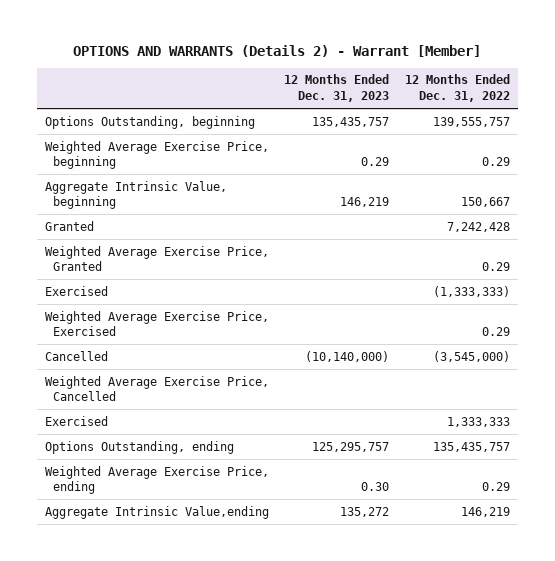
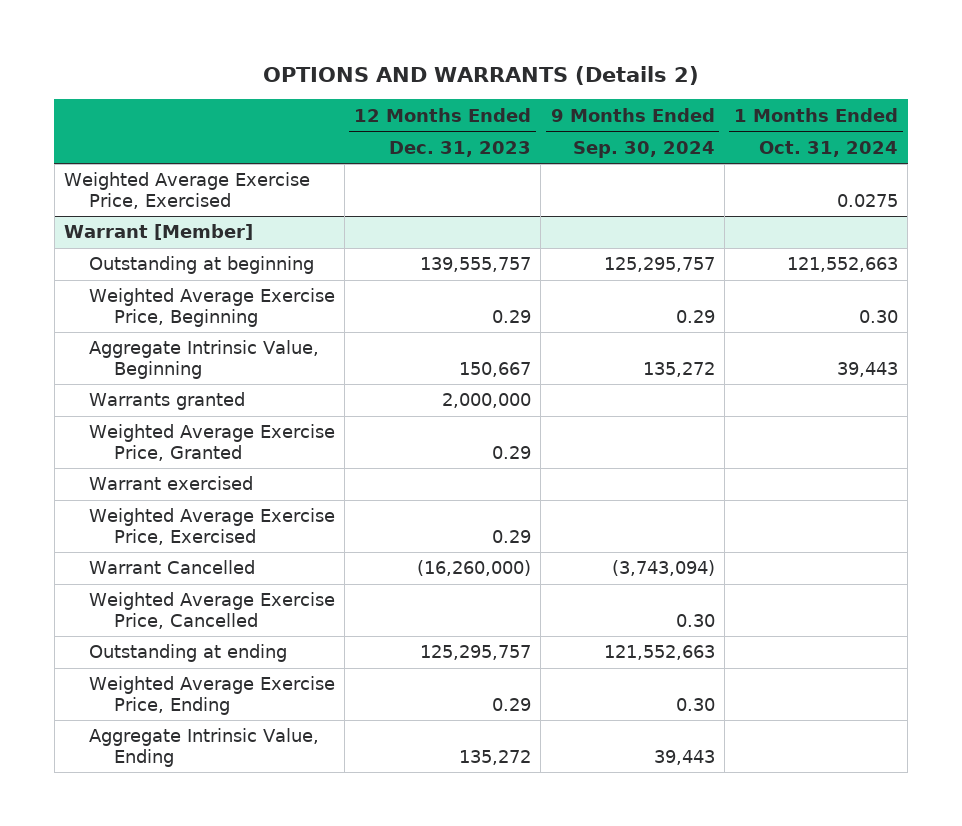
- OPTIONS AND WARRANTS (Details 2) - Warrant [Member]
+ OPTIONS AND WARRANTS (Details 2)
- | 12 Months Ended Dec. 31, 2023 | 12 Months Ended Dec. 31, 2022
+ | 12 Months Ended Dec. 31, 2023 | 9 Months Ended Sep. 30, 2024 | 1 Months Ended Oct. 31, 2024
- Options Outstanding, beginning | 135,435,757 | 139,555,757
- Weighted Average Exercise Price, beginning | 0.29 | 0.29
- Aggregate Intrinsic Value, beginning | 146,219 | 150,667
- Granted | | 7,242,428
- Weighted Average Exercise Price, Granted | | 0.29
- Exercised | | (1,333,333)
- Cancelled | (10,140,000) | (3,545,000)
- Weighted Average Exercise Price, Cancelled
- Exercised | | 1,333,333
- Options Outstanding, ending | 125,295,757 | 135,435,757
- Weighted Average Exercise Price, ending | 0.30 | 0.29
- Aggregate Intrinsic Value,ending | 135,272 | 146,219
+ Warrant [Member]
+ Outstanding at beginning | 139,555,757 | 125,295,757 | 121,552,663
+ Weighted Average Exercise Price, Beginning | 0.29 | 0.29 | 0.30
+ Aggregate Intrinsic Value, Beginning | 150,667 | 135,272 | 39,443
+ Warrants granted | 2,000,000 | |
+ Weighted Average Exercise Price, Granted | 0.29 | |
+ Warrant exercised
+ Weighted Average Exercise Price, Exercised | 0.29 | |
+ Warrant Cancelled | (16,260,000) | (3,743,094) |
+ Weighted Average Exercise Price, Cancelled | | 0.30 |
+ Outstanding at ending | 125,295,757 | 121,552,663 |
+ Weighted Average Exercise Price, Ending | 0.29 | 0.30 |
+ Aggregate Intrinsic Value, Ending | 135,272 | 39,443 |

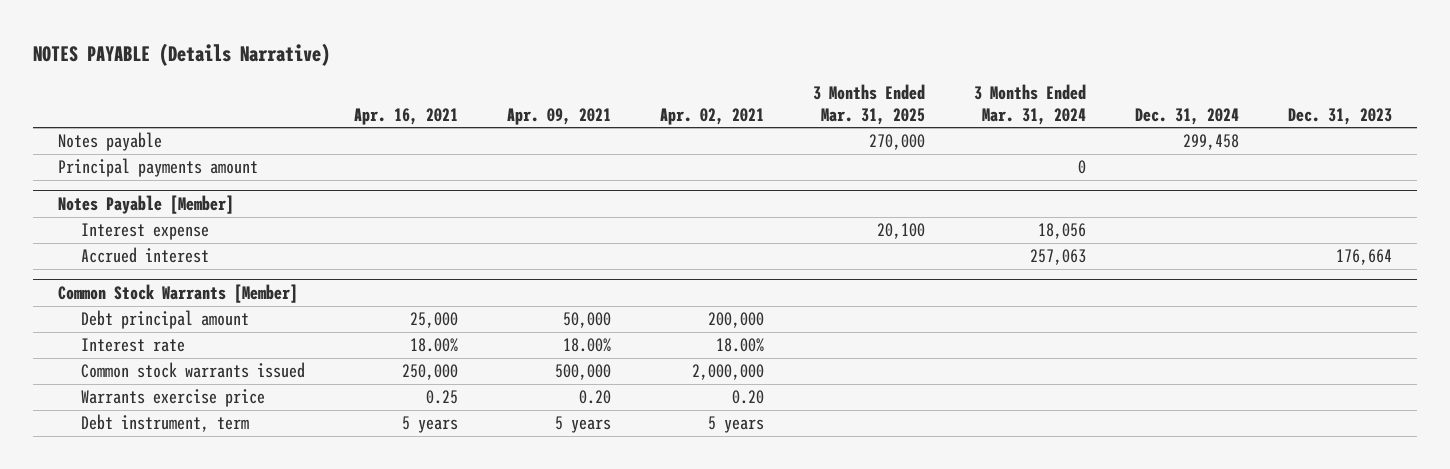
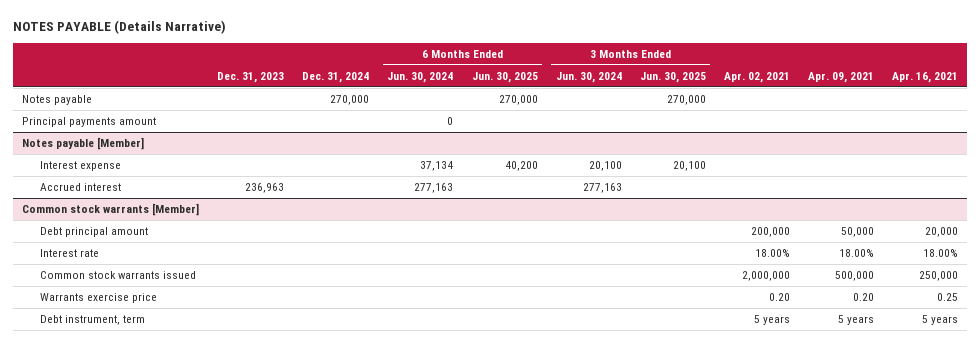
- | Apr. 16, 2021 | Apr. 09, 2021 | Apr. 02, 2021 | 3 Months Ended Mar. 31, 2025 | 3 Months Ended Mar. 31, 2024 | Dec. 31, 2024 | Dec. 31, 2023
+ | Dec. 31, 2023 | Dec. 31, 2024 | 6 Months Ended Jun. 30, 2024 | 6 Months Ended Jun. 30, 2025 | 3 Months Ended Jun. 30, 2024 | 3 Months Ended Jun. 30, 2025 | Apr. 02, 2021 | Apr. 09, 2021 | Apr. 16, 2021
- Notes payable | | | | 270,000 | | 299,458 |
+ Notes payable | | 270,000 | | 270,000 | | 270,000 | | |
- Notes Payable [Member]
+ Notes payable [Member]
- Accrued interest | | | | | 257,063 | | 176,664
- Common Stock Warrants [Member]
- Debt principal amount | 25,000 | 50,000 | 200,000 | | | |
+ Accrued interest | 236,963 | | 277,163 | | 277,163 | | | |
+ Common stock warrants [Member]
+ Debt principal amount | | | | | | | 200,000 | 50,000 | 20,000

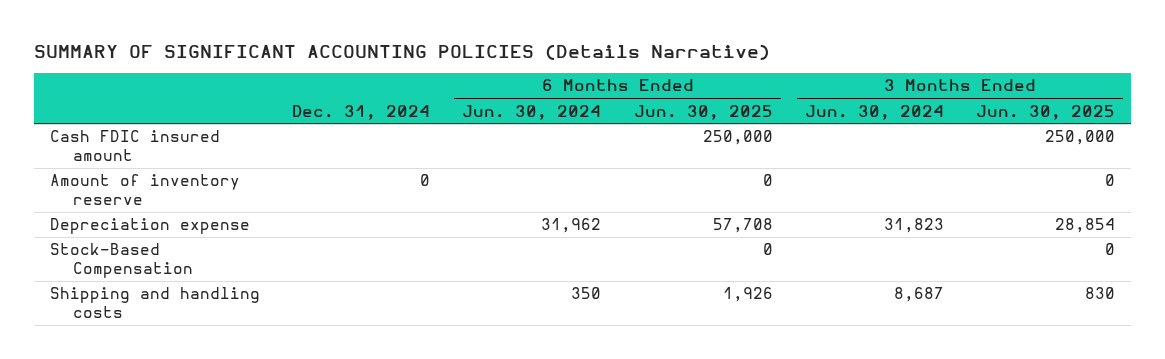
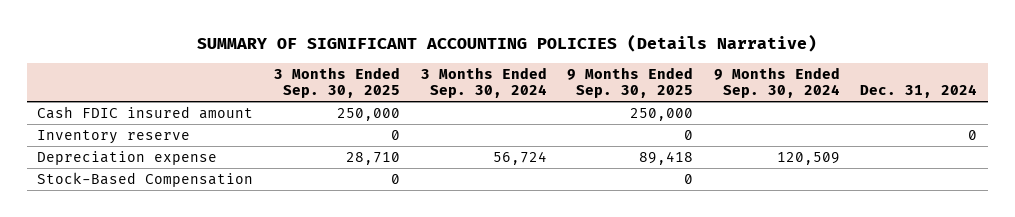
- | Dec. 31, 2024 | 6 Months Ended Jun. 30, 2024 | 6 Months Ended Jun. 30, 2025 | 3 Months Ended Jun. 30, 2024 | 3 Months Ended Jun. 30, 2025
+ | 3 Months Ended Sep. 30, 2025 | 3 Months Ended Sep. 30, 2024 | 9 Months Ended Sep. 30, 2025 | 9 Months Ended Sep. 30, 2024 | Dec. 31, 2024
- Amount of inventory reserve | 0 | | 0 | | 0
+ Inventory reserve | 0 | | 0 | | 0
- Shipping and handling costs | | 350 | 1,926 | 8,687 | 830

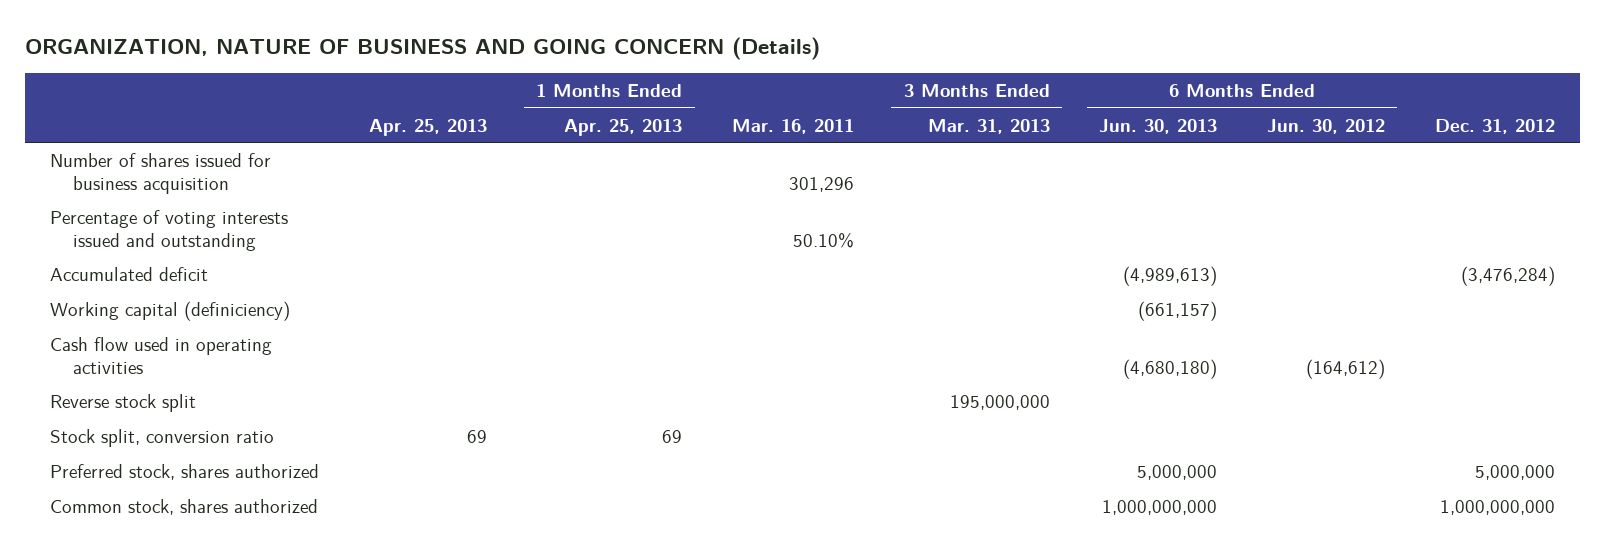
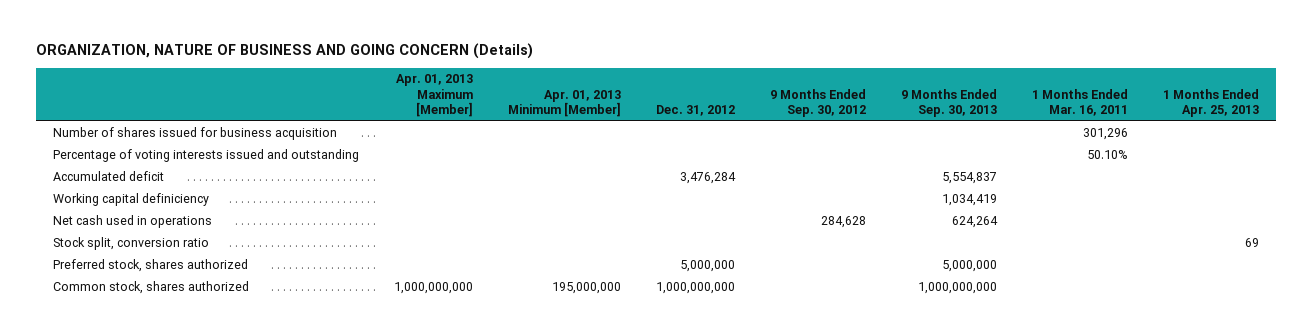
- | Apr. 25, 2013 | 1 Months Ended Apr. 25, 2013 | Mar. 16, 2011 | 3 Months Ended Mar. 31, 2013 | 6 Months Ended Jun. 30, 2013 | 6 Months Ended Jun. 30, 2012 | Dec. 31, 2012
+ | Apr. 01, 2013 Maximum [Member] | Apr. 01, 2013 Minimum [Member] | Dec. 31, 2012 | 9 Months Ended Sep. 30, 2012 | 9 Months Ended Sep. 30, 2013 | 1 Months Ended Mar. 16, 2011 | 1 Months Ended Apr. 25, 2013
- Accumulated deficit | | | | | (4,989,613) | | (3,476,284)
- Working capital (definiciency) | | | | | (661,157) | |
- Cash flow used in operating activities | | | | | (4,680,180) | (164,612) |
- Reverse stock split | | | | 195,000,000 | | |
+ Accumulated deficit | | | 3,476,284 | | 5,554,837 | |
+ Working capital definiciency | | | | | 1,034,419 | |
+ Net cash used in operations | | | | 284,628 | 624,264 | |

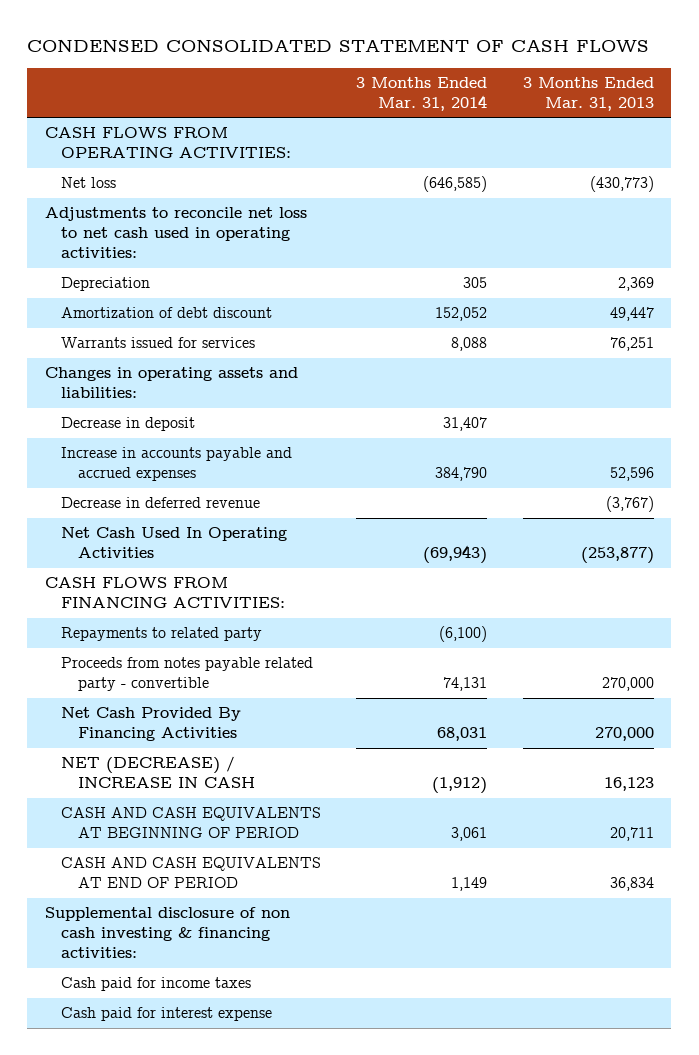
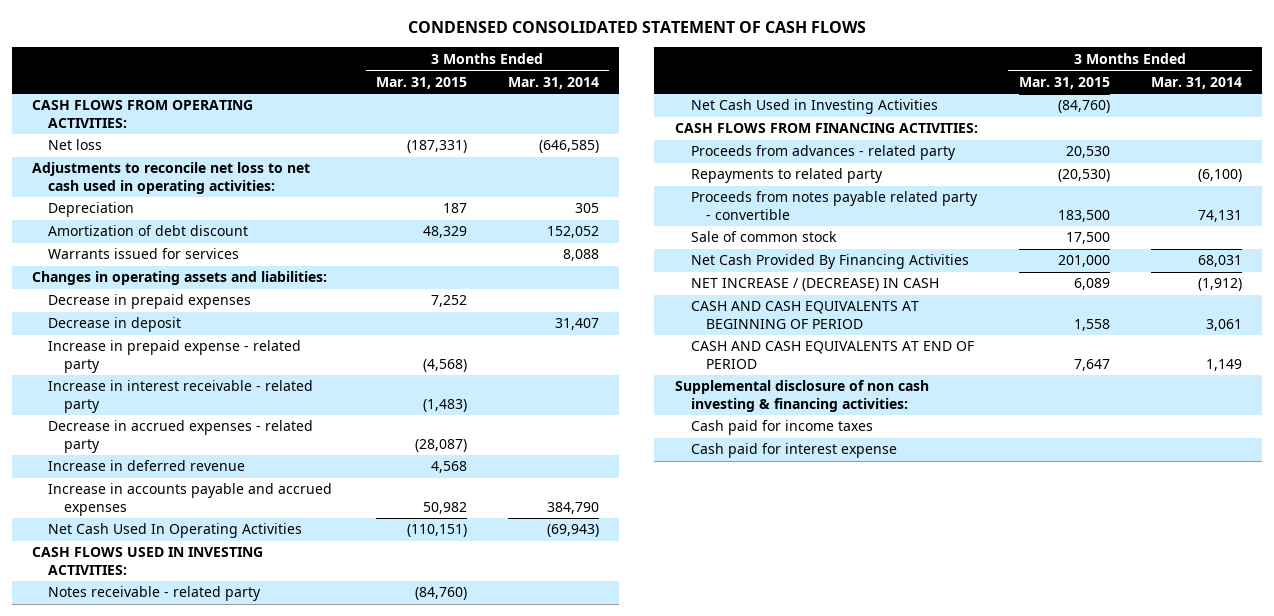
- | 3 Months Ended Mar. 31, 2014 | 3 Months Ended Mar. 31, 2013
+ | 3 Months Ended Mar. 31, 2015 | 3 Months Ended Mar. 31, 2014
+ Decrease in prepaid expenses | 7,252 |
+ Increase in prepaid expense - related party | (4,568) |
+ Increase in interest receivable - related party | (1,483) |
+ Decrease in accrued expenses - related party | (28,087) |
+ Increase in deferred revenue | 4,568 |
- Decrease in deferred revenue | | (3,767)
+ CASH FLOWS USED IN INVESTING ACTIVITIES:
+ Notes receivable - related party | (84,760) |
+ Net Cash Used in Investing Activities | (84,760) |
+ Proceeds from advances - related party | 20,530 |
+ Sale of common stock | 17,500 |
- NET (DECREASE) / INCREASE IN CASH | (1,912) | 16,123
+ NET INCREASE / (DECREASE) IN CASH | 6,089 | (1,912)

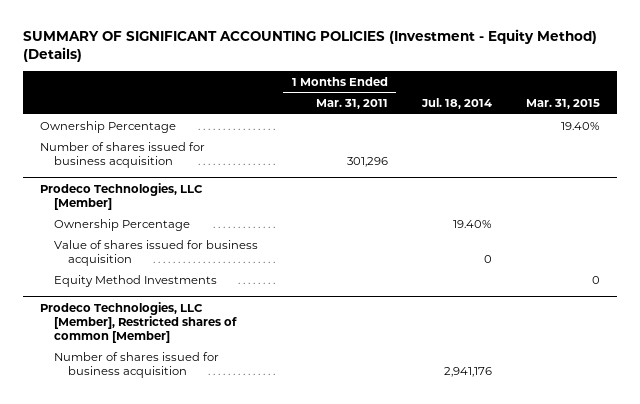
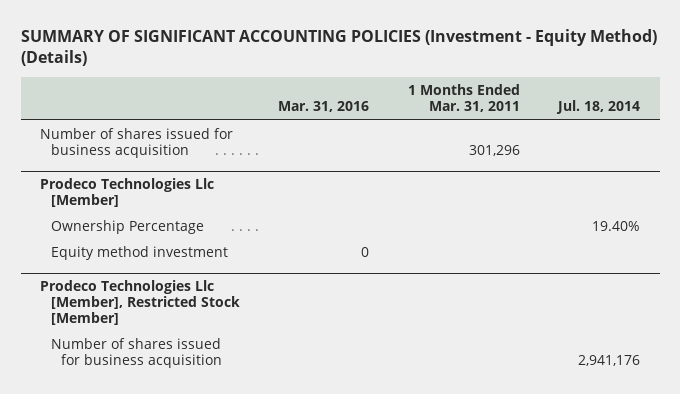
- | 1 Months Ended Mar. 31, 2011 | Jul. 18, 2014 | Mar. 31, 2015
+ | Mar. 31, 2016 | 1 Months Ended Mar. 31, 2011 | Jul. 18, 2014
- Ownership Percentage | | | 19.40%
- Prodeco Technologies, LLC [Member]
+ Prodeco Technologies Llc [Member]
- Value of shares issued for business acquisition | | 0 |
- Equity Method Investments | | | 0
- Prodeco Technologies, LLC [Member], Restricted shares of common [Member]
+ Equity method investment | 0 | |
+ Prodeco Technologies Llc [Member], Restricted Stock [Member]

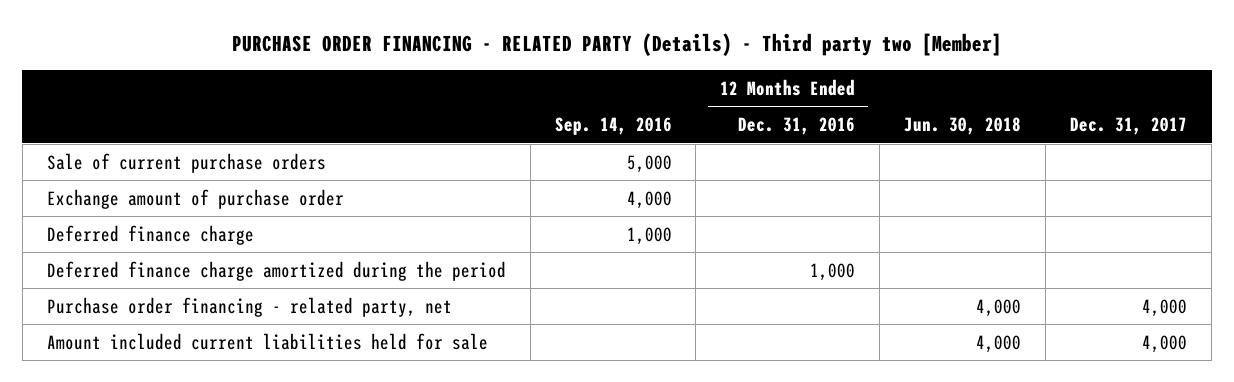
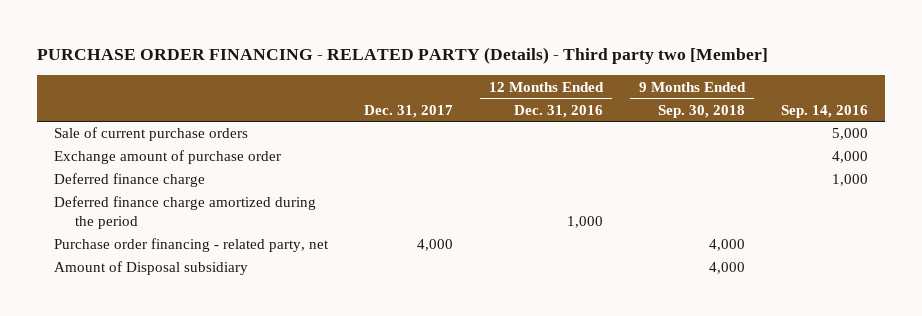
- | Sep. 14, 2016 | 12 Months Ended Dec. 31, 2016 | Jun. 30, 2018 | Dec. 31, 2017
+ | Dec. 31, 2017 | 12 Months Ended Dec. 31, 2016 | 9 Months Ended Sep. 30, 2018 | Sep. 14, 2016
- Amount included current liabilities held for sale | | | 4,000 | 4,000
+ Amount of Disposal subsidiary | | | 4,000 |

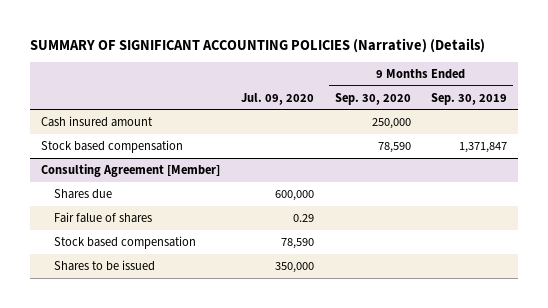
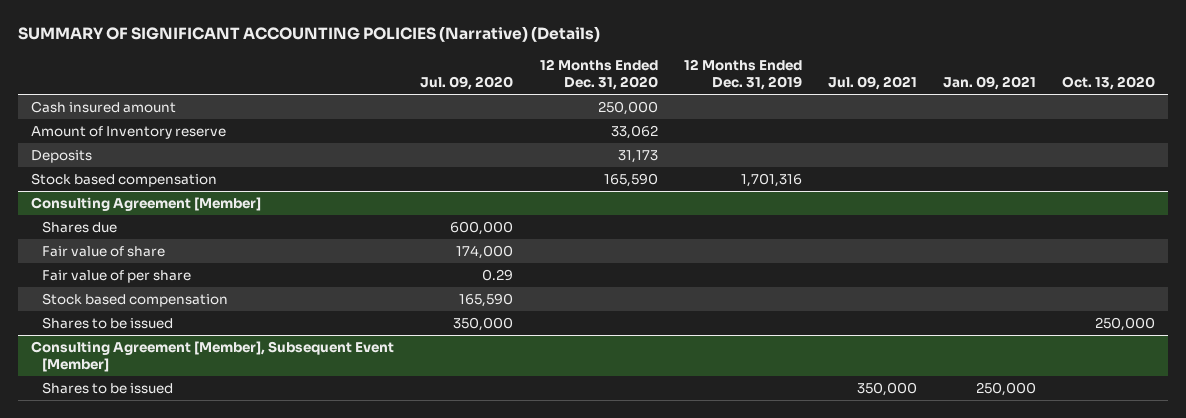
- | Jul. 09, 2020 | 9 Months Ended Sep. 30, 2020 | 9 Months Ended Sep. 30, 2019
+ | Jul. 09, 2020 | 12 Months Ended Dec. 31, 2020 | 12 Months Ended Dec. 31, 2019 | Jul. 09, 2021 | Jan. 09, 2021 | Oct. 13, 2020
+ Amount of Inventory reserve | | 33,062 | | | |
+ Deposits | | 31,173 | | | |
@ Consulting Agreement [Member]
- Fair falue of shares | 0.29 | |
- Stock based compensation | 78,590 | |
+ Fair value of share | 174,000 | | | | |
+ Fair value of per share | 0.29 | | | | |
+ Stock based compensation | 165,590 | | | | |
+ Consulting Agreement [Member], Subsequent Event [Member]
+ Shares to be issued | | | | 350,000 | 250,000 |

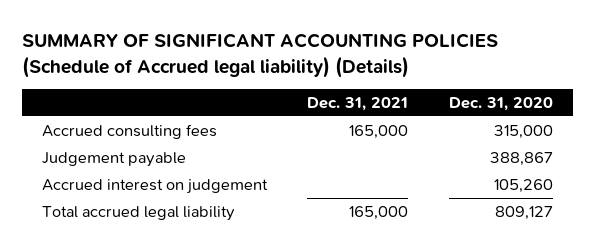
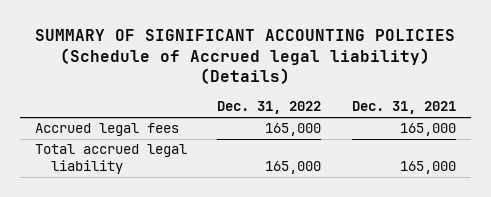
- | Dec. 31, 2021 | Dec. 31, 2020
+ | Dec. 31, 2022 | Dec. 31, 2021
- Accrued consulting fees | 165,000 | 315,000
- Judgement payable | | 388,867
- Accrued interest on judgement | | 105,260
+ Accrued legal fees | 165,000 | 165,000

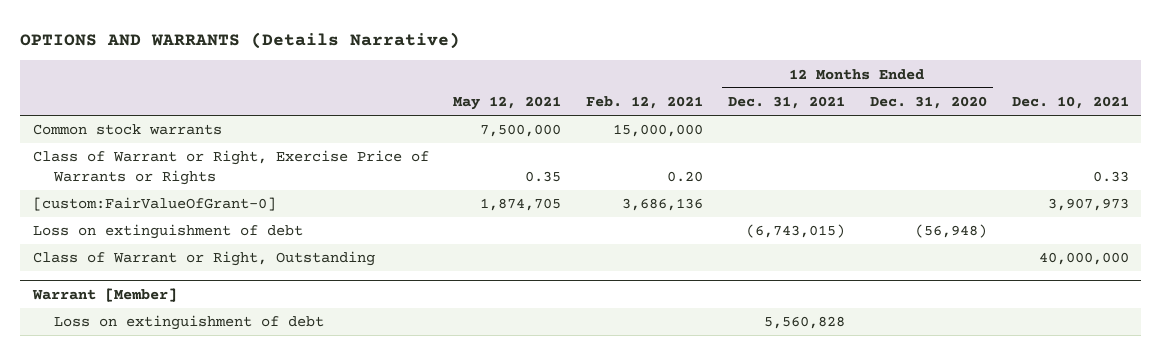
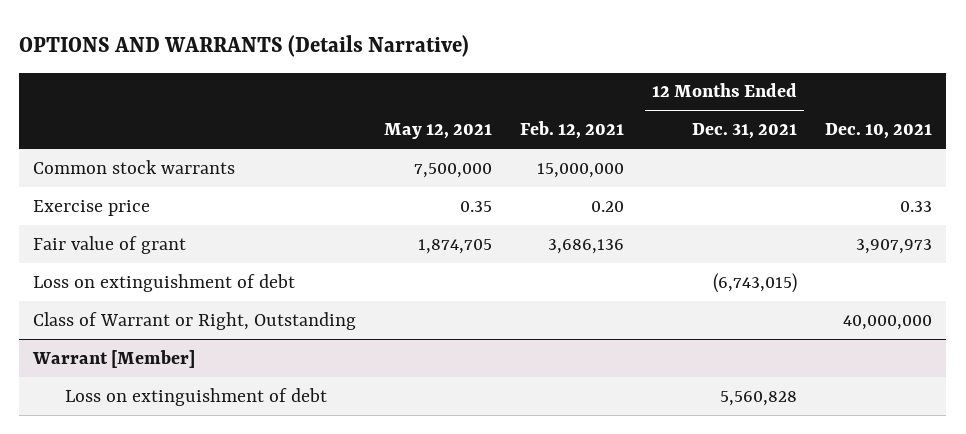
- | May 12, 2021 | Feb. 12, 2021 | 12 Months Ended Dec. 31, 2021 | 12 Months Ended Dec. 31, 2020 | Dec. 10, 2021
+ | May 12, 2021 | Feb. 12, 2021 | 12 Months Ended Dec. 31, 2021 | Dec. 10, 2021
- Class of Warrant or Right, Exercise Price of Warrants or Rights | 0.35 | 0.20 | | | 0.33
- [custom:FairValueOfGrant-0] | 1,874,705 | 3,686,136 | | | 3,907,973
+ Exercise price | 0.35 | 0.20 | | 0.33
+ Fair value of grant | 1,874,705 | 3,686,136 | | 3,907,973

